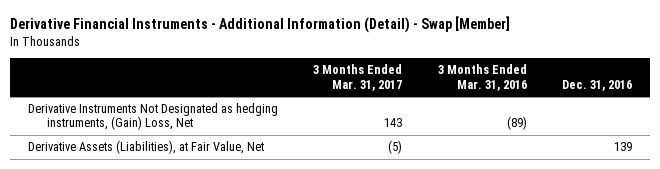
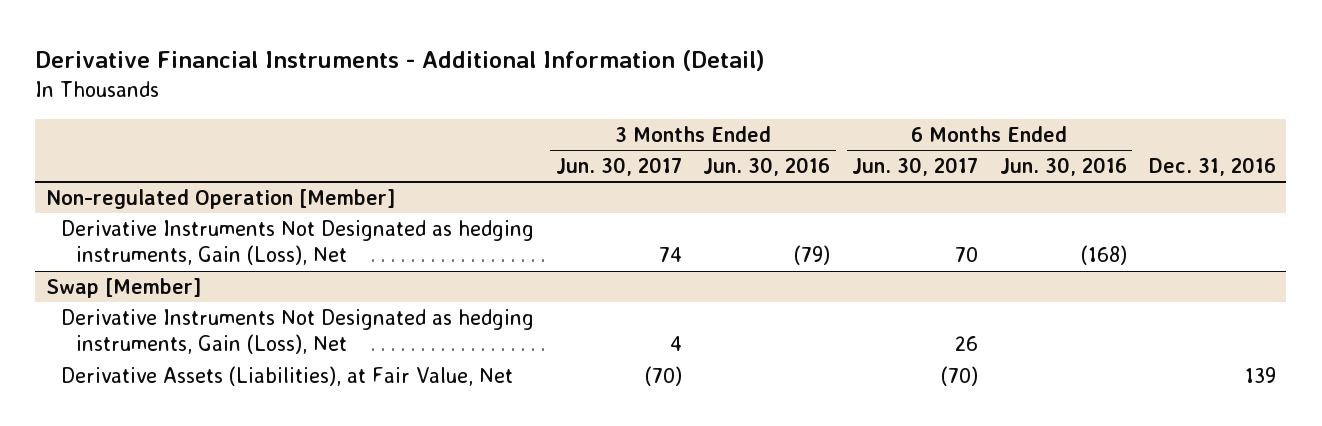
- Derivative Financial Instruments - Additional Information (Detail) - Swap [Member]
+ Derivative Financial Instruments - Additional Information (Detail)
- | 3 Months Ended Mar. 31, 2017 | 3 Months Ended Mar. 31, 2016 | Dec. 31, 2016
+ | 3 Months Ended Jun. 30, 2017 | 3 Months Ended Jun. 30, 2016 | 6 Months Ended Jun. 30, 2017 | 6 Months Ended Jun. 30, 2016 | Dec. 31, 2016
- Derivative Instruments Not Designated as hedging instruments, (Gain) Loss, Net | 143 | (89) |
+ Non-regulated Operation [Member]
+ Derivative Instruments Not Designated as hedging instruments, Gain (Loss), Net | 74 | (79) | 70 | (168) |
+ Swap [Member]
+ Derivative Instruments Not Designated as hedging instruments, Gain (Loss), Net | 4 | | 26 | |

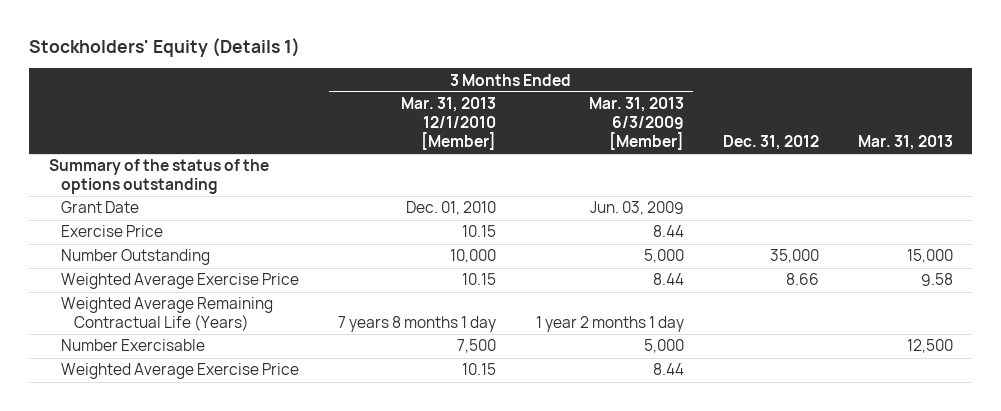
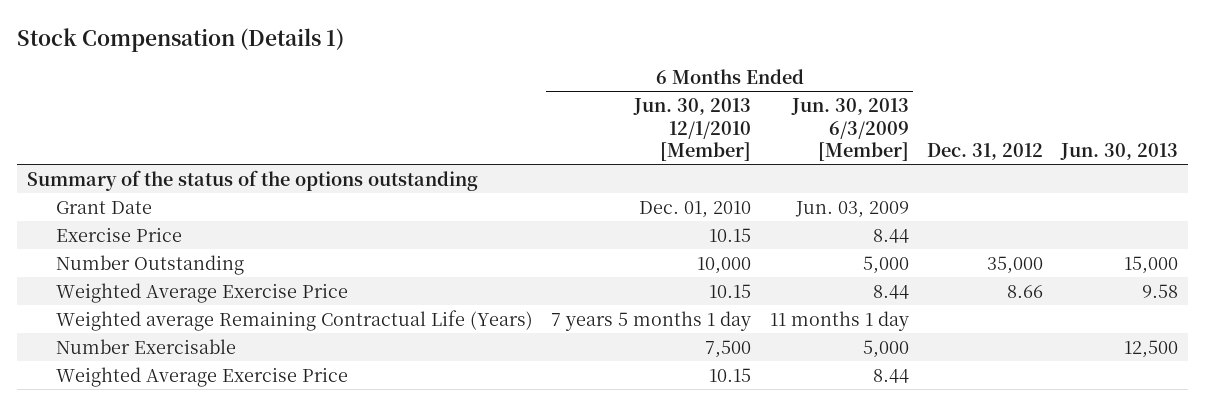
- Stockholders' Equity (Details 1)
+ Stock Compensation (Details 1)
- | 3 Months Ended Mar. 31, 2013 12/1/2010 [Member] | 3 Months Ended Mar. 31, 2013 6/3/2009 [Member] | Dec. 31, 2012 | Mar. 31, 2013
+ | 6 Months Ended Jun. 30, 2013 12/1/2010 [Member] | 6 Months Ended Jun. 30, 2013 6/3/2009 [Member] | Dec. 31, 2012 | Jun. 30, 2013
- Weighted Average Remaining Contractual Life (Years) | 7 years 8 months 1 day | 1 year 2 months 1 day | |
+ Weighted average Remaining Contractual Life (Years) | 7 years 5 months 1 day | 11 months 1 day | |

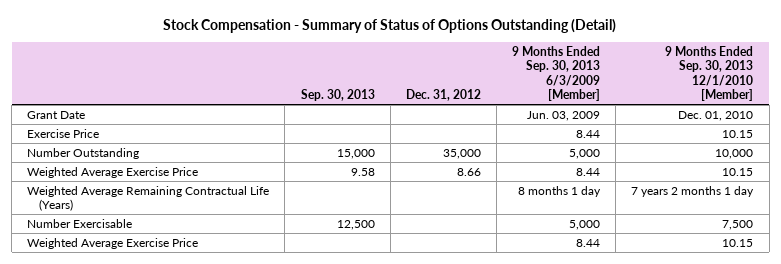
- Stock Compensation (Details 1)
+ Stock Compensation - Summary of Status of Options Outstanding (Detail)
- | 6 Months Ended Jun. 30, 2013 12/1/2010 [Member] | 6 Months Ended Jun. 30, 2013 6/3/2009 [Member] | Dec. 31, 2012 | Jun. 30, 2013
+ | Sep. 30, 2013 | Dec. 31, 2012 | 9 Months Ended Sep. 30, 2013 6/3/2009 [Member] | 9 Months Ended Sep. 30, 2013 12/1/2010 [Member]
- Summary of the status of the options outstanding
- Weighted average Remaining Contractual Life (Years) | 7 years 5 months 1 day | 11 months 1 day | |
+ Weighted Average Remaining Contractual Life (Years) | | | 8 months 1 day | 7 years 2 months 1 day

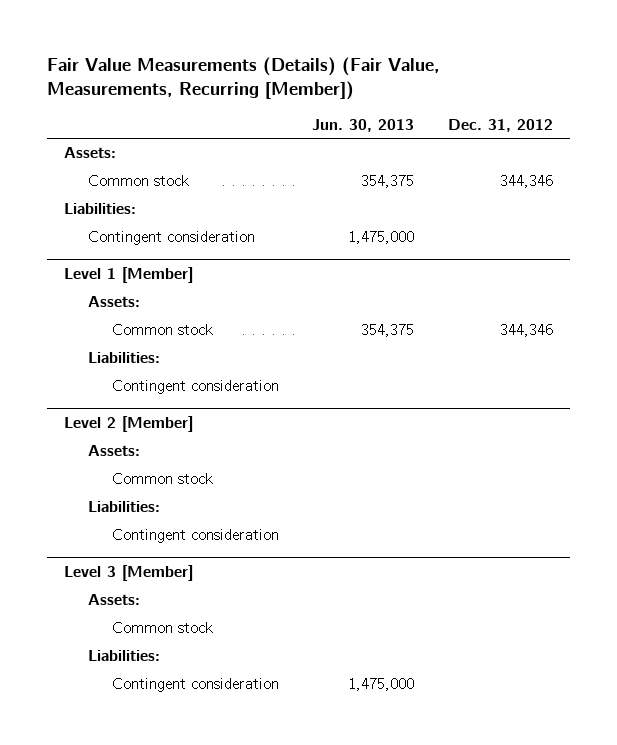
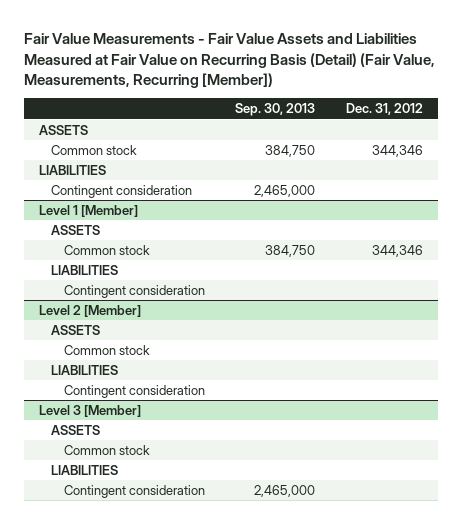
- Fair Value Measurements (Details) (Fair Value, Measurements, Recurring [Member])
+ Fair Value Measurements - Fair Value Assets and Liabilities Measured at Fair Value on Recurring Basis (Detail) (Fair Value, Measurements, Recurring [Member])
- | Jun. 30, 2013 | Dec. 31, 2012
+ | Sep. 30, 2013 | Dec. 31, 2012
- Assets:
+ ASSETS
- Liabilities:
+ LIABILITIES
@ Level 1 [Member]
- Assets:
+ ASSETS
- Liabilities:
+ LIABILITIES
@ Level 2 [Member]
- Assets:
+ ASSETS
- Liabilities:
+ LIABILITIES
@ Level 3 [Member]
- Assets:
+ ASSETS
- Liabilities:
+ LIABILITIES

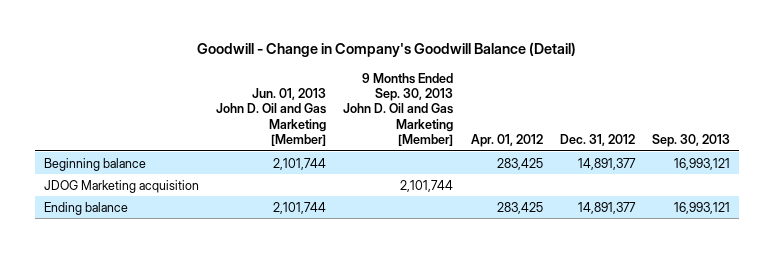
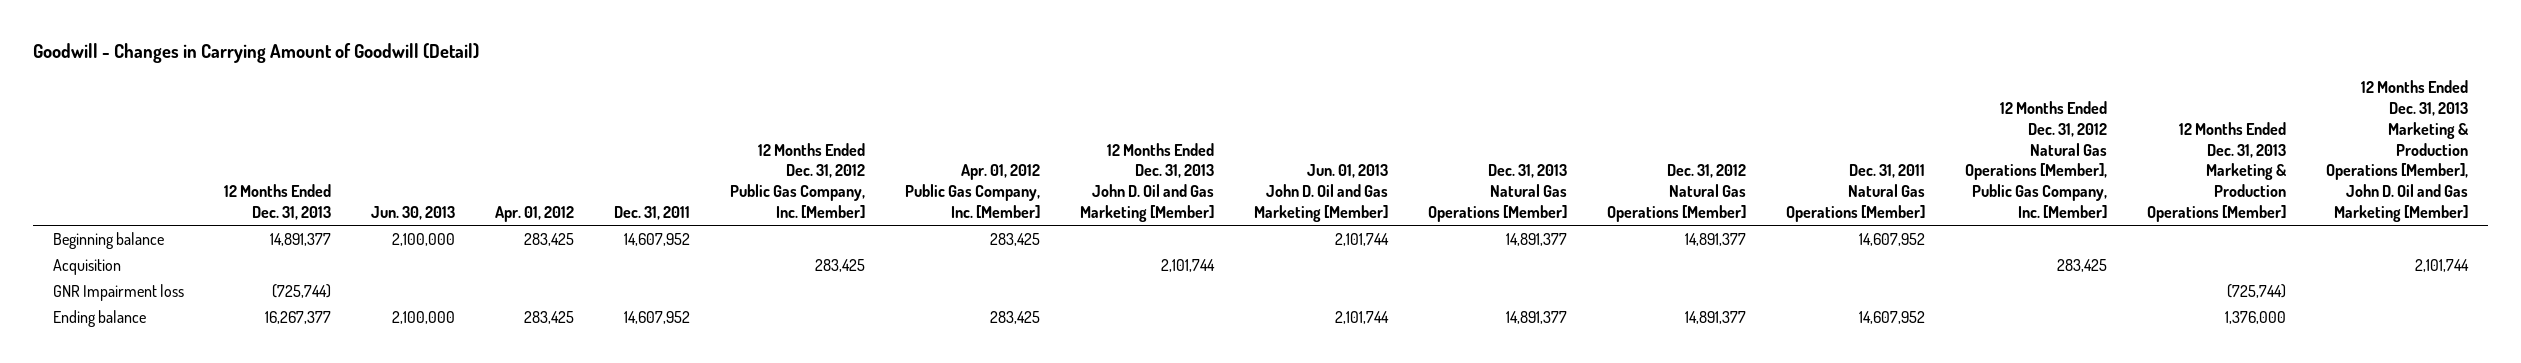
- Goodwill - Change in Company's Goodwill Balance (Detail)
+ Goodwill - Changes in Carrying Amount of Goodwill (Detail)
- | Jun. 01, 2013 John D. Oil and Gas Marketing [Member] | 9 Months Ended Sep. 30, 2013 John D. Oil and Gas Marketing [Member] | Apr. 01, 2012 | Dec. 31, 2012 | Sep. 30, 2013
+ | 12 Months Ended Dec. 31, 2013 | Jun. 30, 2013 | Apr. 01, 2012 | Dec. 31, 2011 | 12 Months Ended Dec. 31, 2012 Public Gas Company, Inc. [Member] | Apr. 01, 2012 Public Gas Company, Inc. [Member] | 12 Months Ended Dec. 31, 2013 John D. Oil and Gas Marketing [Member] | Jun. 01, 2013 John D. Oil and Gas Marketing [Member] | Dec. 31, 2013 Natural Gas Operations [Member] | Dec. 31, 2012 Natural Gas Operations [Member] | Dec. 31, 2011 Natural Gas Operations [Member] | 12 Months Ended Dec. 31, 2012 Natural Gas Operations [Member], Public Gas Company, Inc. [Member] | 12 Months Ended Dec. 31, 2013 Marketing & Production Operations [Member] | 12 Months Ended Dec. 31, 2013 Marketing & Production Operations [Member], John D. Oil and Gas Marketing [Member]
- JDOG Marketing acquisition | | 2,101,744 | | |
+ Acquisition | | | | | 283,425 | | 2,101,744 | | | | | 283,425 | | 2,101,744
+ GNR Impairment loss | (725,744) | | | | | | | | | | | | (725,744) |

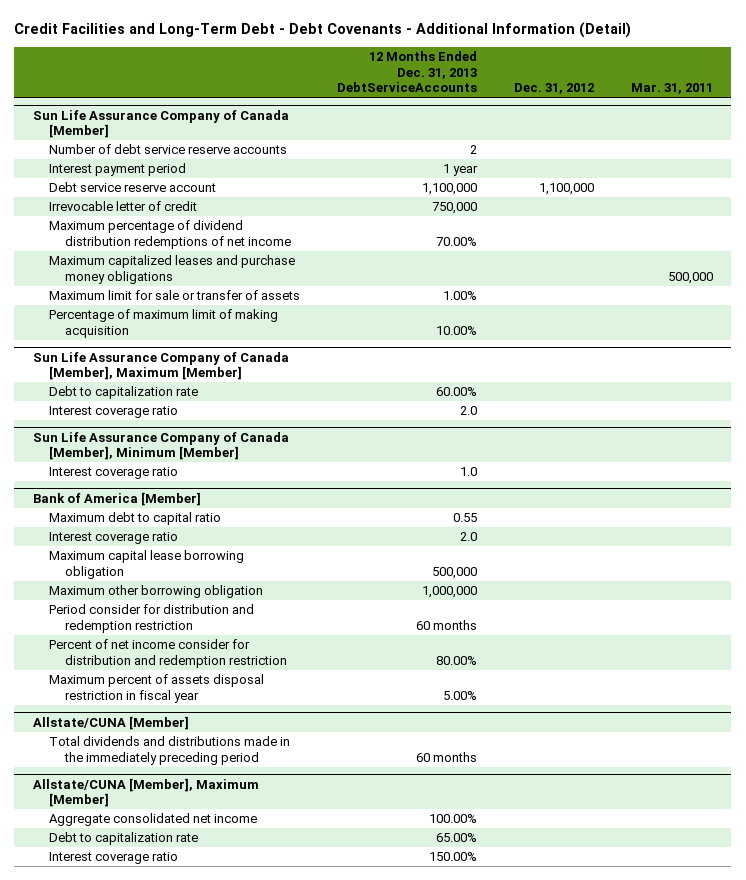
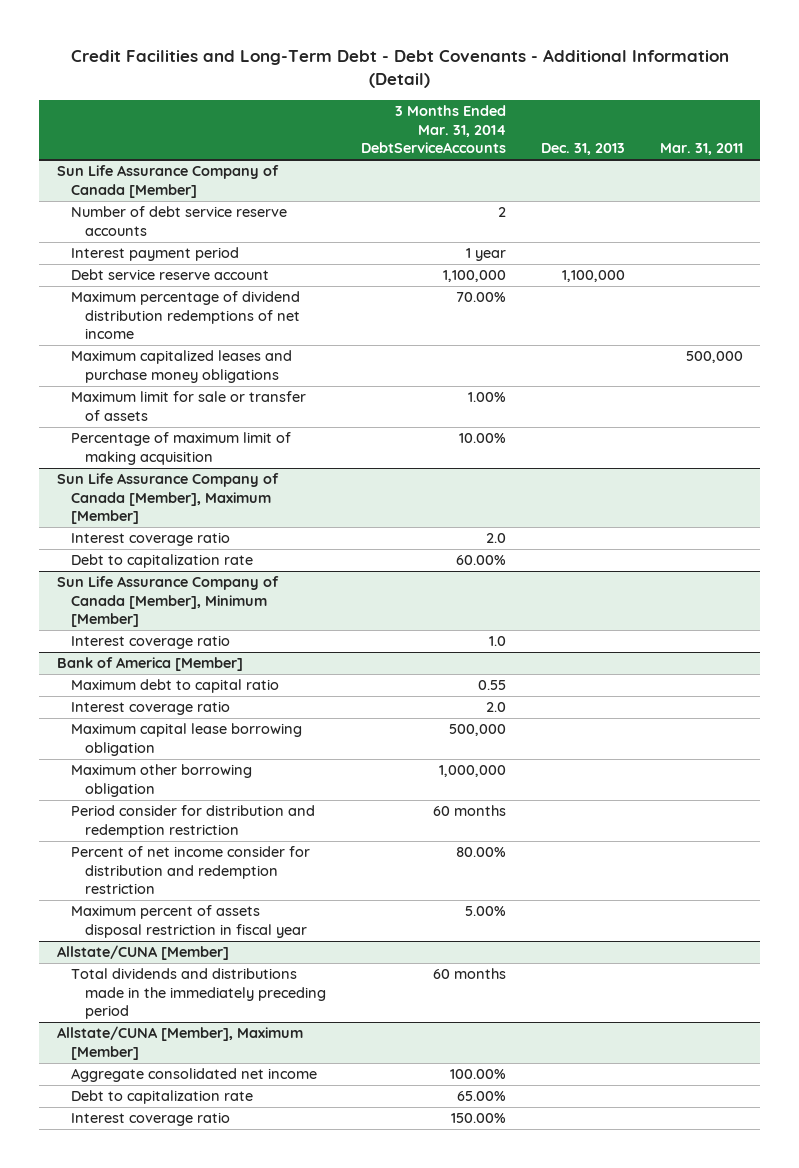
- | 12 Months Ended Dec. 31, 2013 DebtServiceAccounts | Dec. 31, 2012 | Mar. 31, 2011
+ | 3 Months Ended Mar. 31, 2014 DebtServiceAccounts | Dec. 31, 2013 | Mar. 31, 2011
@ Sun Life Assurance Company of Canada [Member]
- Irrevocable letter of credit | 750,000 | |
@ Sun Life Assurance Company of Canada [Member], Maximum [Member]
moved down: Debt to capitalization rate | 60.00% | |

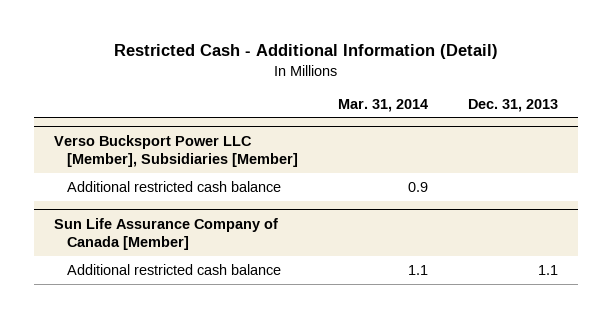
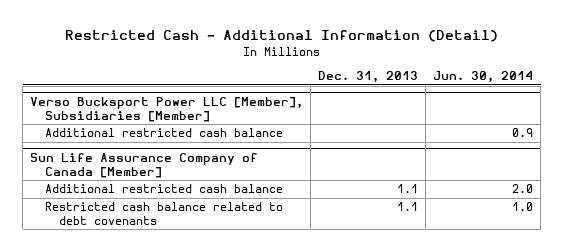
- | Mar. 31, 2014 | Dec. 31, 2013
+ | Dec. 31, 2013 | Jun. 30, 2014
@ Sun Life Assurance Company of Canada [Member]
+ Restricted cash balance related to debt covenants | 1.1 | 1.0

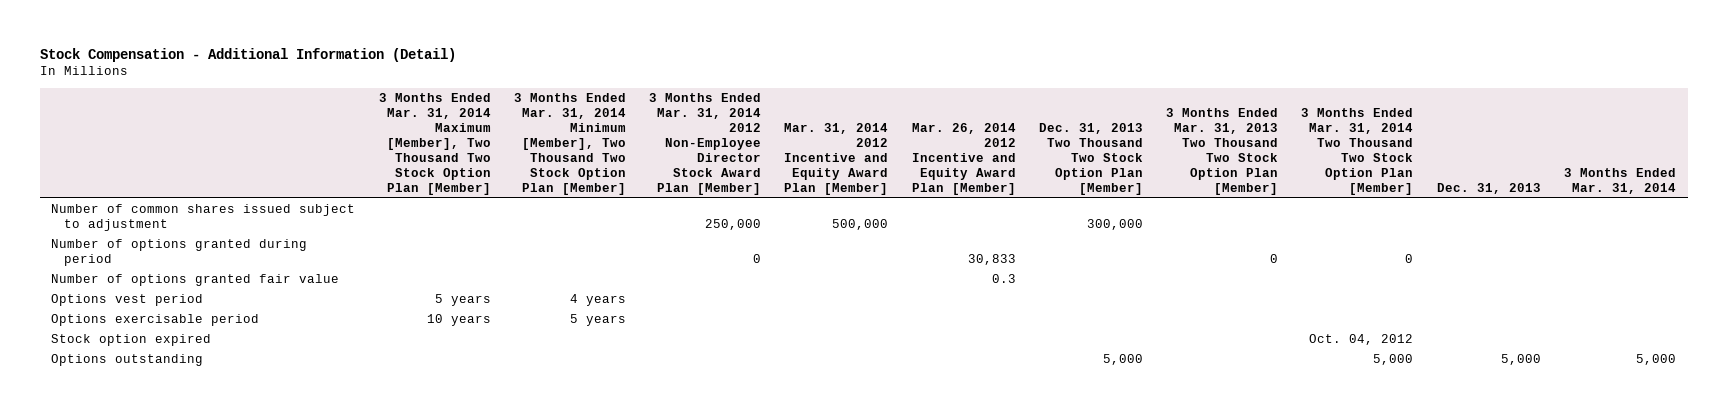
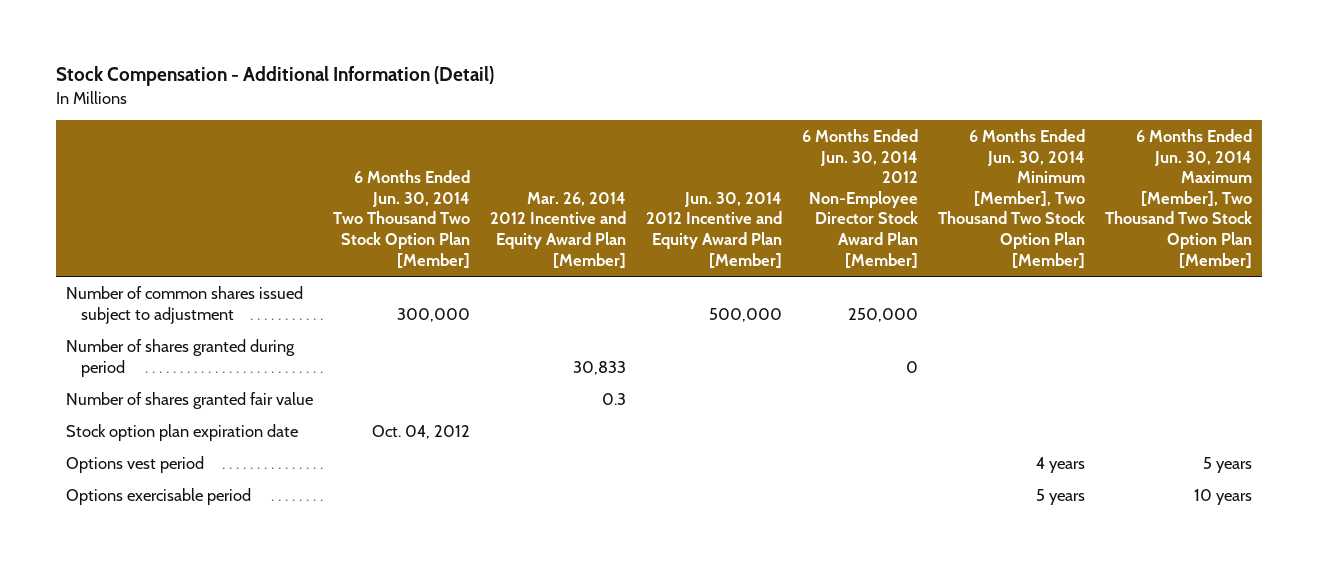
- | 3 Months Ended Mar. 31, 2014 Maximum [Member], Two Thousand Two Stock Option Plan [Member] | 3 Months Ended Mar. 31, 2014 Minimum [Member], Two Thousand Two Stock Option Plan [Member] | 3 Months Ended Mar. 31, 2014 2012 Non-Employee Director Stock Award Plan [Member] | Mar. 31, 2014 2012 Incentive and Equity Award Plan [Member] | Mar. 26, 2014 2012 Incentive and Equity Award Plan [Member] | Dec. 31, 2013 Two Thousand Two Stock Option Plan [Member] | 3 Months Ended Mar. 31, 2013 Two Thousand Two Stock Option Plan [Member] | 3 Months Ended Mar. 31, 2014 Two Thousand Two Stock Option Plan [Member] | Dec. 31, 2013 | 3 Months Ended Mar. 31, 2014
+ | 6 Months Ended Jun. 30, 2014 Two Thousand Two Stock Option Plan [Member] | Mar. 26, 2014 2012 Incentive and Equity Award Plan [Member] | Jun. 30, 2014 2012 Incentive and Equity Award Plan [Member] | 6 Months Ended Jun. 30, 2014 2012 Non-Employee Director Stock Award Plan [Member] | 6 Months Ended Jun. 30, 2014 Minimum [Member], Two Thousand Two Stock Option Plan [Member] | 6 Months Ended Jun. 30, 2014 Maximum [Member], Two Thousand Two Stock Option Plan [Member]
- Number of options granted during period | | | 0 | | 30,833 | | 0 | 0 | |
- Number of options granted fair value | | | | | 0.3 | | | | |
+ Number of shares granted during period | | 30,833 | | 0 | |
+ Number of shares granted fair value | | 0.3 | | | |
+ Stock option plan expiration date | Oct. 04, 2012 | | | | |
- Stock option expired | | | | | | | | Oct. 04, 2012 | |
- Options outstanding | | | | | | 5,000 | | 5,000 | 5,000 | 5,000

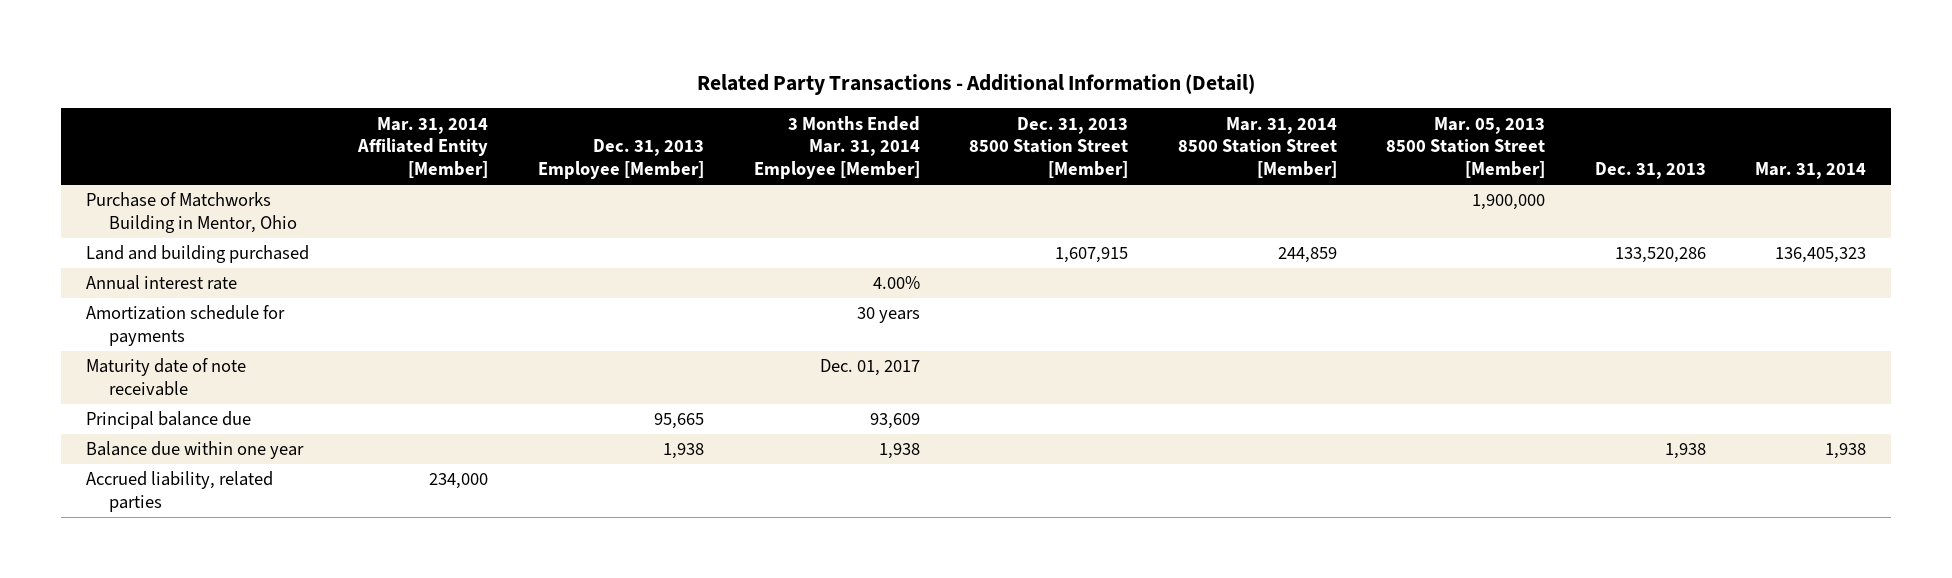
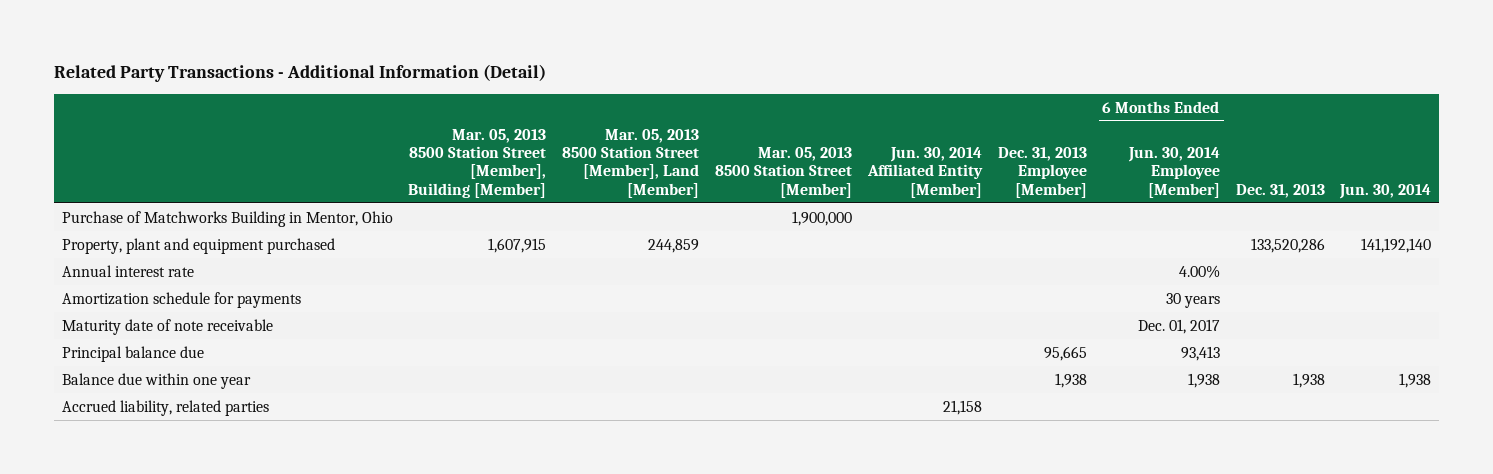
- | Mar. 31, 2014 Affiliated Entity [Member] | Dec. 31, 2013 Employee [Member] | 3 Months Ended Mar. 31, 2014 Employee [Member] | Dec. 31, 2013 8500 Station Street [Member] | Mar. 31, 2014 8500 Station Street [Member] | Mar. 05, 2013 8500 Station Street [Member] | Dec. 31, 2013 | Mar. 31, 2014
+ | Mar. 05, 2013 8500 Station Street [Member], Building [Member] | Mar. 05, 2013 8500 Station Street [Member], Land [Member] | Mar. 05, 2013 8500 Station Street [Member] | Jun. 30, 2014 Affiliated Entity [Member] | Dec. 31, 2013 Employee [Member] | 6 Months Ended Jun. 30, 2014 Employee [Member] | Dec. 31, 2013 | Jun. 30, 2014
- Land and building purchased | | | | 1,607,915 | 244,859 | | 133,520,286 | 136,405,323
+ Property, plant and equipment purchased | 1,607,915 | 244,859 | | | | | 133,520,286 | 141,192,140

